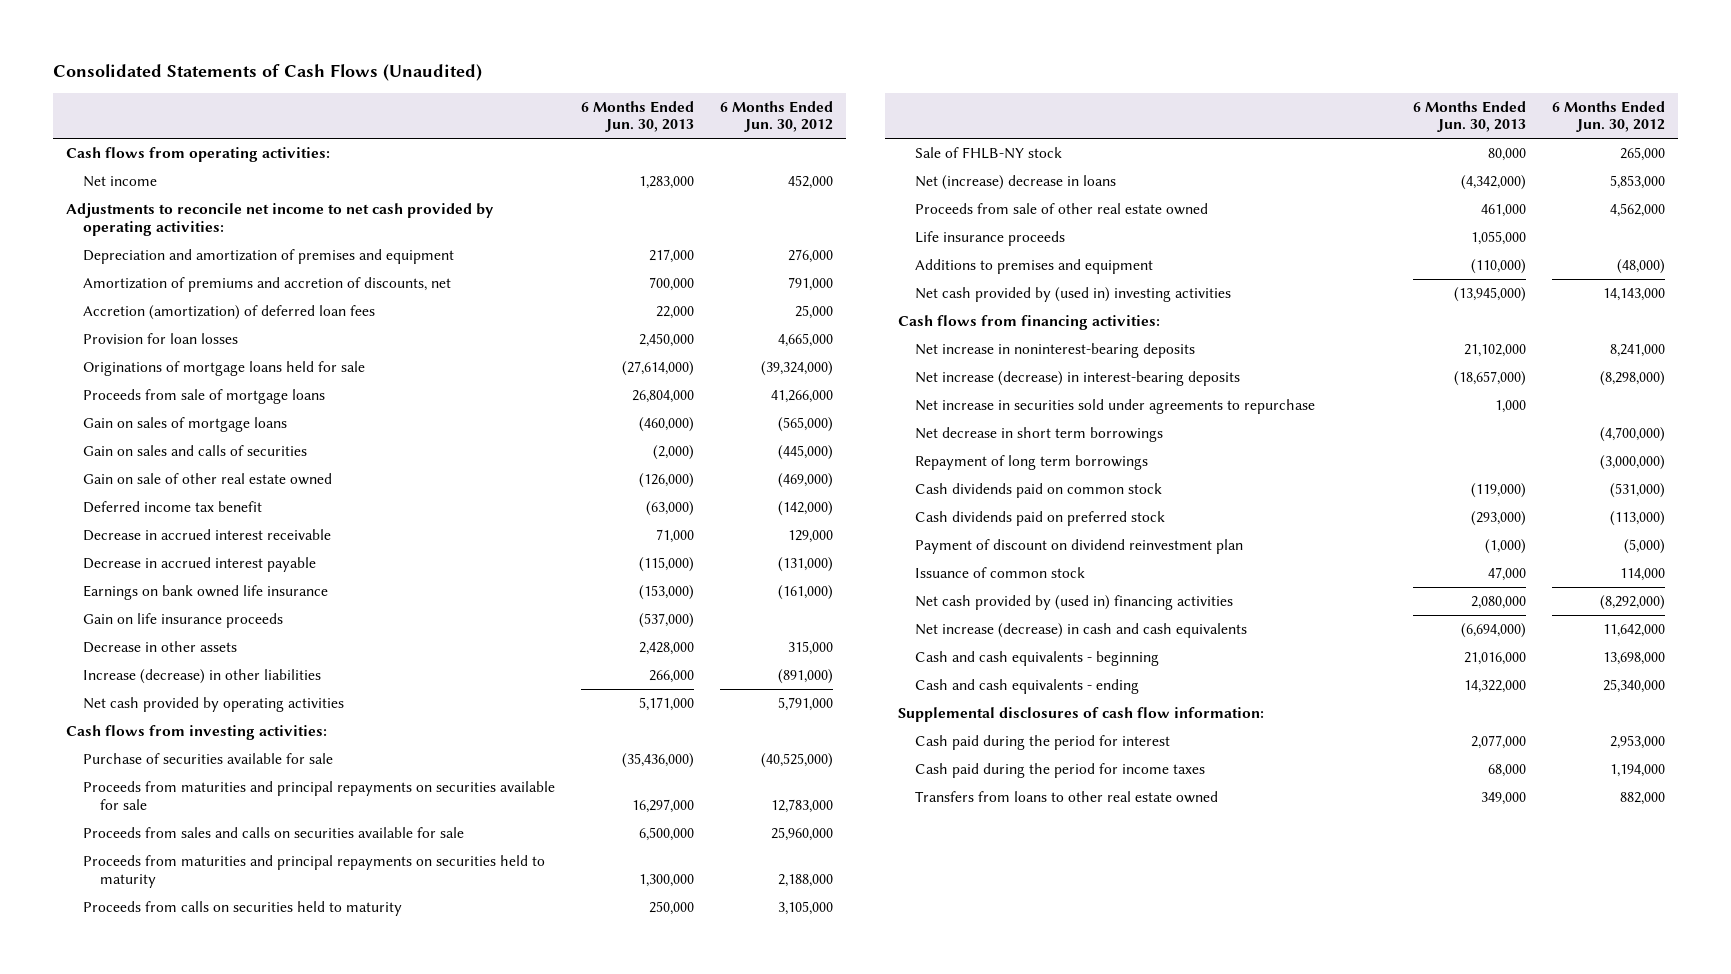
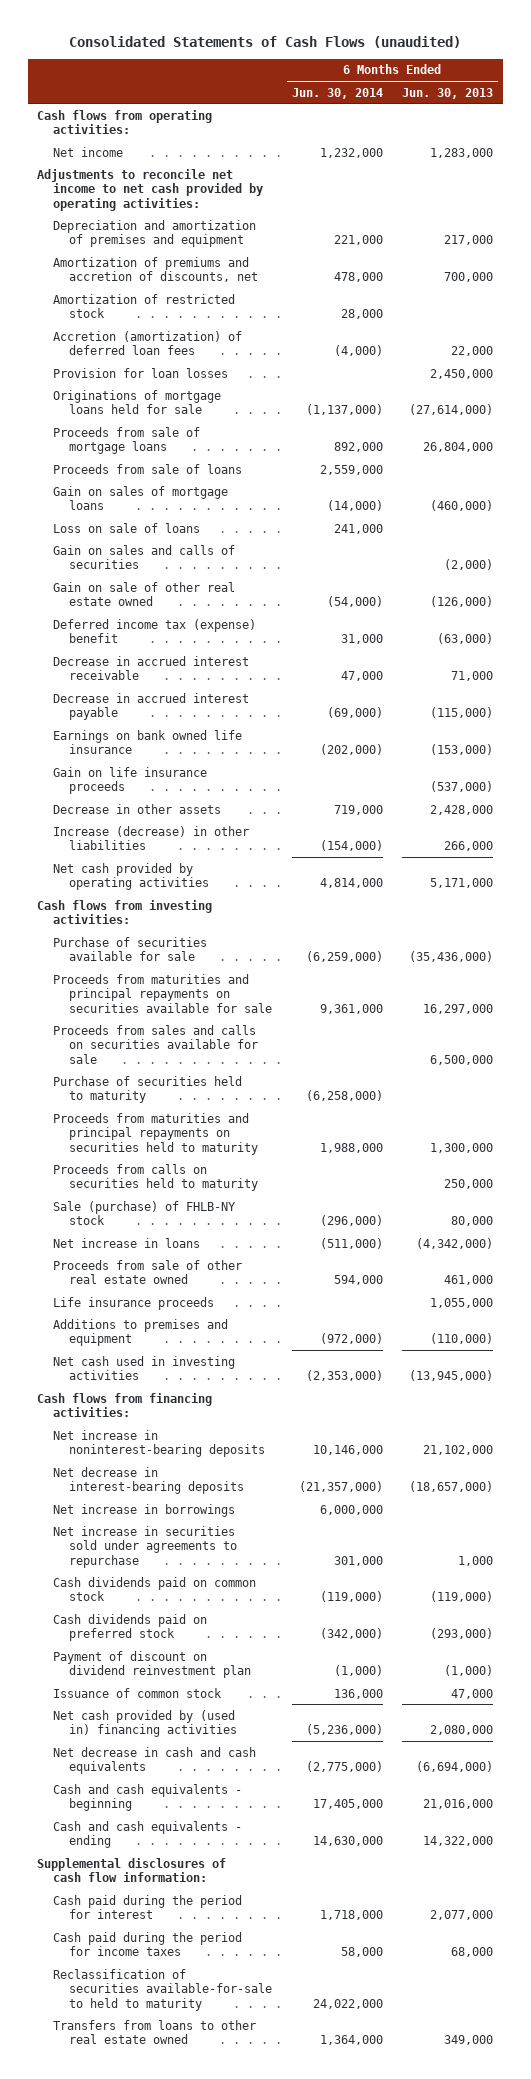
- Consolidated Statements of Cash Flows (Unaudited)
+ Consolidated Statements of Cash Flows (unaudited)
- | 6 Months Ended Jun. 30, 2013 | 6 Months Ended Jun. 30, 2012
+ | 6 Months Ended Jun. 30, 2014 | 6 Months Ended Jun. 30, 2013
+ Amortization of restricted stock | 28,000 |
+ Proceeds from sale of loans | 2,559,000 |
+ Loss on sale of loans | 241,000 |
- Deferred income tax benefit | (63,000) | (142,000)
+ Deferred income tax (expense) benefit | 31,000 | (63,000)
+ Purchase of securities held to maturity | (6,258,000) |
- Sale of FHLB-NY stock | 80,000 | 265,000
- Net (increase) decrease in loans | (4,342,000) | 5,853,000
+ Sale (purchase) of FHLB-NY stock | (296,000) | 80,000
+ Net increase in loans | (511,000) | (4,342,000)
- Net cash provided by (used in) investing activities | (13,945,000) | 14,143,000
+ Net cash used in investing activities | (2,353,000) | (13,945,000)
- Net increase (decrease) in interest-bearing deposits | (18,657,000) | (8,298,000)
+ Net decrease in interest-bearing deposits | (21,357,000) | (18,657,000)
+ Net increase in borrowings | 6,000,000 |
- Net decrease in short term borrowings | | (4,700,000)
- Repayment of long term borrowings | | (3,000,000)
- Net increase (decrease) in cash and cash equivalents | (6,694,000) | 11,642,000
+ Net decrease in cash and cash equivalents | (2,775,000) | (6,694,000)
+ Reclassification of securities available-for-sale to held to maturity | 24,022,000 |

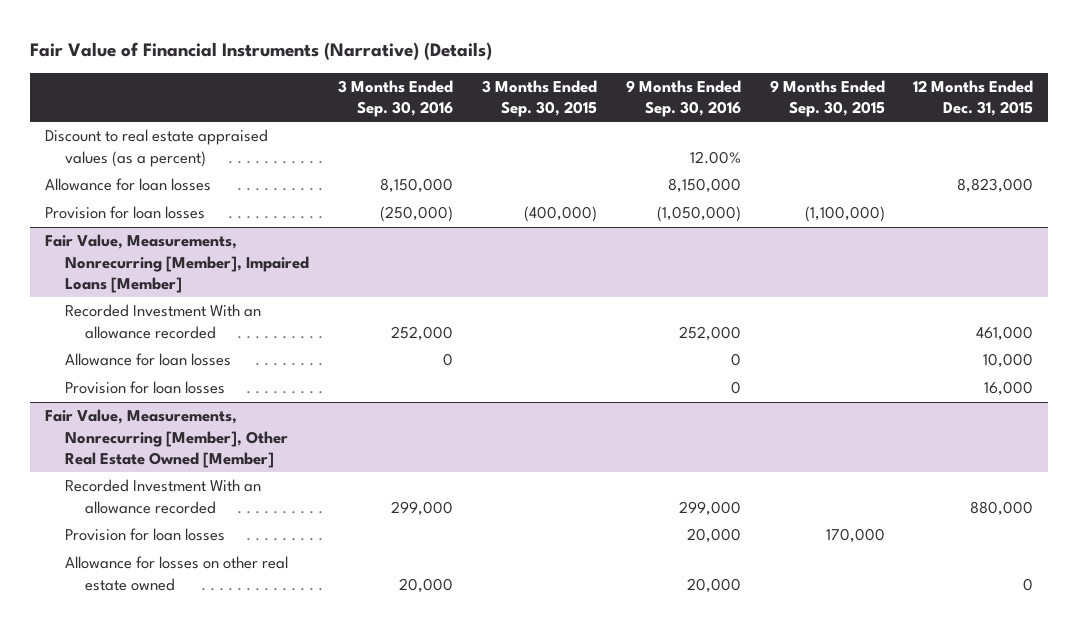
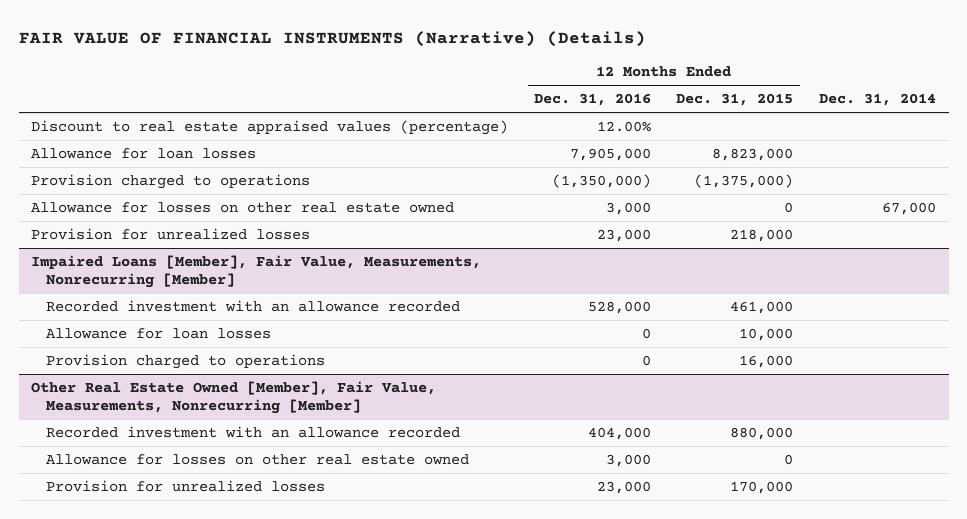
- Fair Value of Financial Instruments (Narrative) (Details)
+ FAIR VALUE OF FINANCIAL INSTRUMENTS (Narrative) (Details)
- | 3 Months Ended Sep. 30, 2016 | 3 Months Ended Sep. 30, 2015 | 9 Months Ended Sep. 30, 2016 | 9 Months Ended Sep. 30, 2015 | 12 Months Ended Dec. 31, 2015
+ | 12 Months Ended Dec. 31, 2016 | 12 Months Ended Dec. 31, 2015 | Dec. 31, 2014
- Discount to real estate appraised values (as a percent) | | | 12.00% | |
+ Discount to real estate appraised values (percentage) | 12.00% | |
- Provision for loan losses | (250,000) | (400,000) | (1,050,000) | (1,100,000) |
- Fair Value, Measurements, Nonrecurring [Member], Impaired Loans [Member]
- Recorded Investment With an allowance recorded | 252,000 | | 252,000 | | 461,000
+ Provision charged to operations | (1,350,000) | (1,375,000) |
+ Allowance for losses on other real estate owned | 3,000 | 0 | 67,000
+ Provision for unrealized losses | 23,000 | 218,000 |
+ Impaired Loans [Member], Fair Value, Measurements, Nonrecurring [Member]
+ Recorded investment with an allowance recorded | 528,000 | 461,000 |
- Provision for loan losses | | | 0 | | 16,000
- Fair Value, Measurements, Nonrecurring [Member], Other Real Estate Owned [Member]
- Recorded Investment With an allowance recorded | 299,000 | | 299,000 | | 880,000
- Provision for loan losses | | | 20,000 | 170,000 |
+ Provision charged to operations | 0 | 16,000 |
+ Other Real Estate Owned [Member], Fair Value, Measurements, Nonrecurring [Member]
+ Recorded investment with an allowance recorded | 404,000 | 880,000 |
+ Provision for unrealized losses | 23,000 | 170,000 |

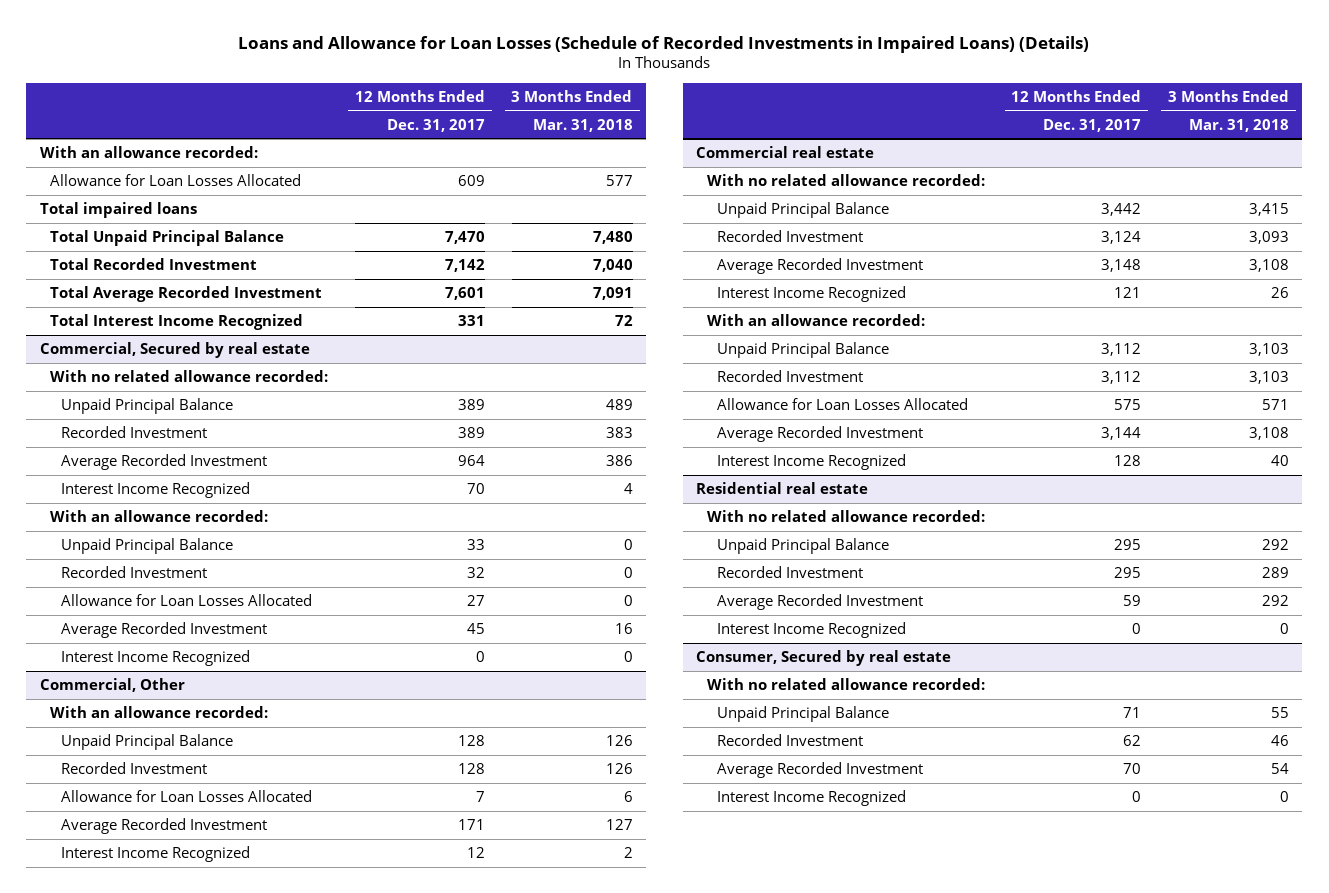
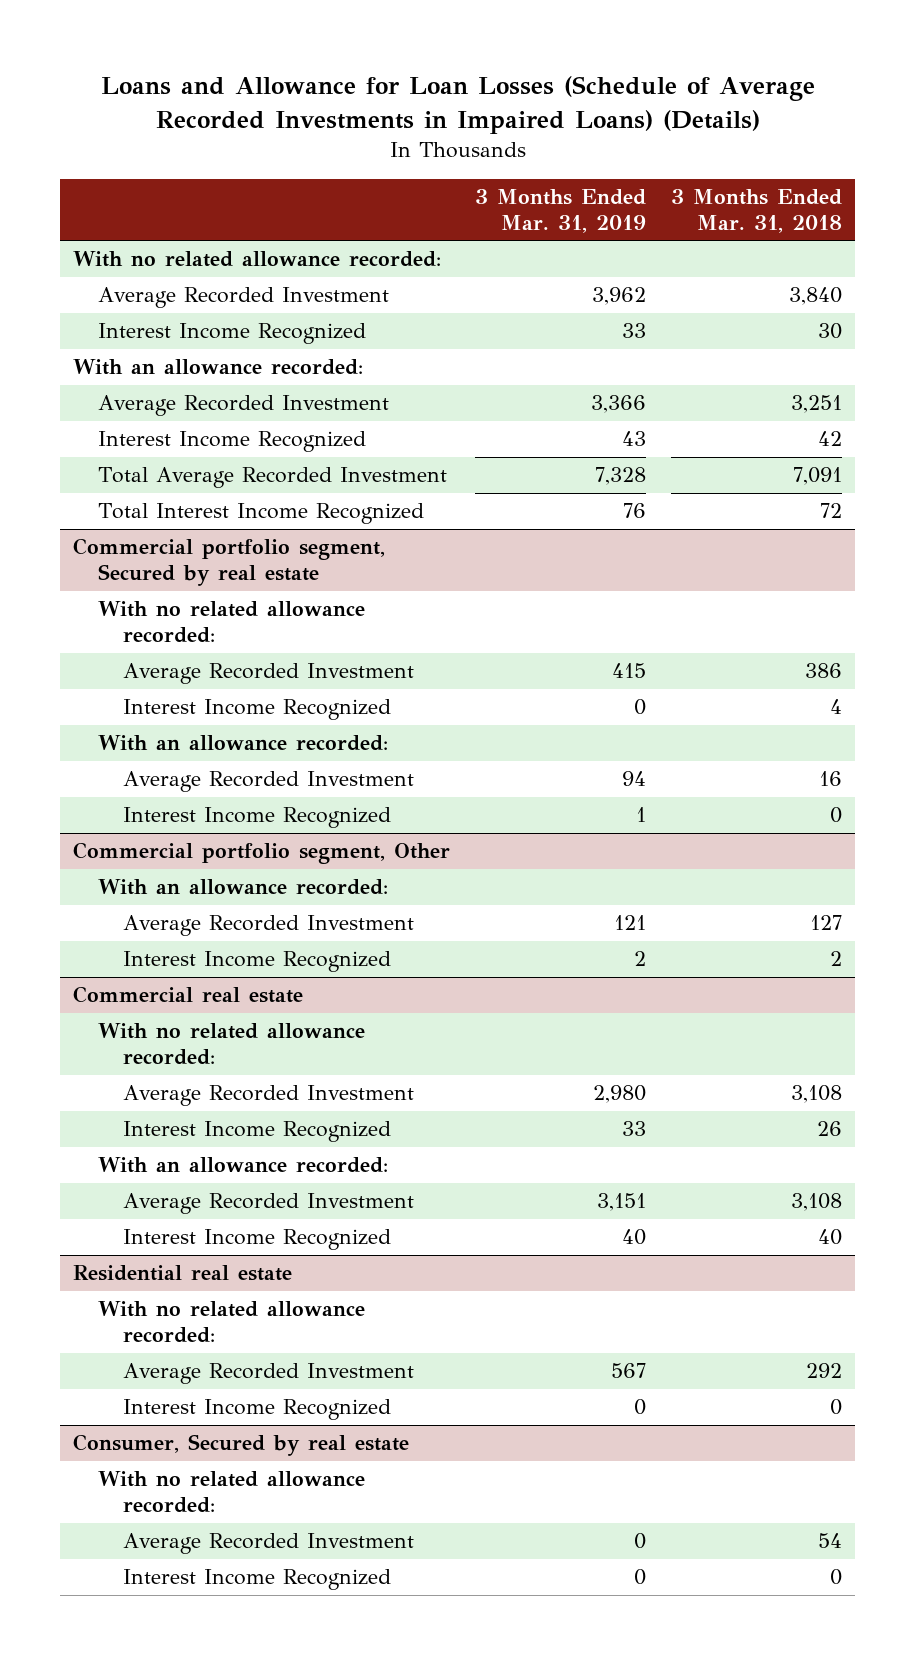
- Loans and Allowance for Loan Losses (Schedule of Recorded Investments in Impaired Loans) (Details)
+ Loans and Allowance for Loan Losses (Schedule of Average Recorded Investments in Impaired Loans) (Details)
- | 12 Months Ended Dec. 31, 2017 | 3 Months Ended Mar. 31, 2018
+ | 3 Months Ended Mar. 31, 2019 | 3 Months Ended Mar. 31, 2018
+ With no related allowance recorded:
+ Average Recorded Investment | 3,962 | 3,840
+ Interest Income Recognized | 33 | 30
- Allowance for Loan Losses Allocated | 609 | 577
- Total impaired loans
- Total Unpaid Principal Balance | 7,470 | 7,480
- Total Recorded Investment | 7,142 | 7,040
+ Average Recorded Investment | 3,366 | 3,251
+ Interest Income Recognized | 43 | 42
- Commercial, Secured by real estate
+ Commercial portfolio segment, Secured by real estate
- Unpaid Principal Balance | 389 | 489
- Recorded Investment | 389 | 383
- Unpaid Principal Balance | 33 | 0
- Recorded Investment | 32 | 0
- Allowance for Loan Losses Allocated | 27 | 0
- Commercial, Other
+ Commercial portfolio segment, Other
- Unpaid Principal Balance | 128 | 126
- Recorded Investment | 128 | 126
- Allowance for Loan Losses Allocated | 7 | 6
@ Commercial real estate
- Unpaid Principal Balance | 3,442 | 3,415
- Recorded Investment | 3,124 | 3,093
- Unpaid Principal Balance | 3,112 | 3,103
- Recorded Investment | 3,112 | 3,103
- Allowance for Loan Losses Allocated | 575 | 571
@ Residential real estate
- Unpaid Principal Balance | 295 | 292
- Recorded Investment | 295 | 289
@ Consumer, Secured by real estate
- Unpaid Principal Balance | 71 | 55
- Recorded Investment | 62 | 46

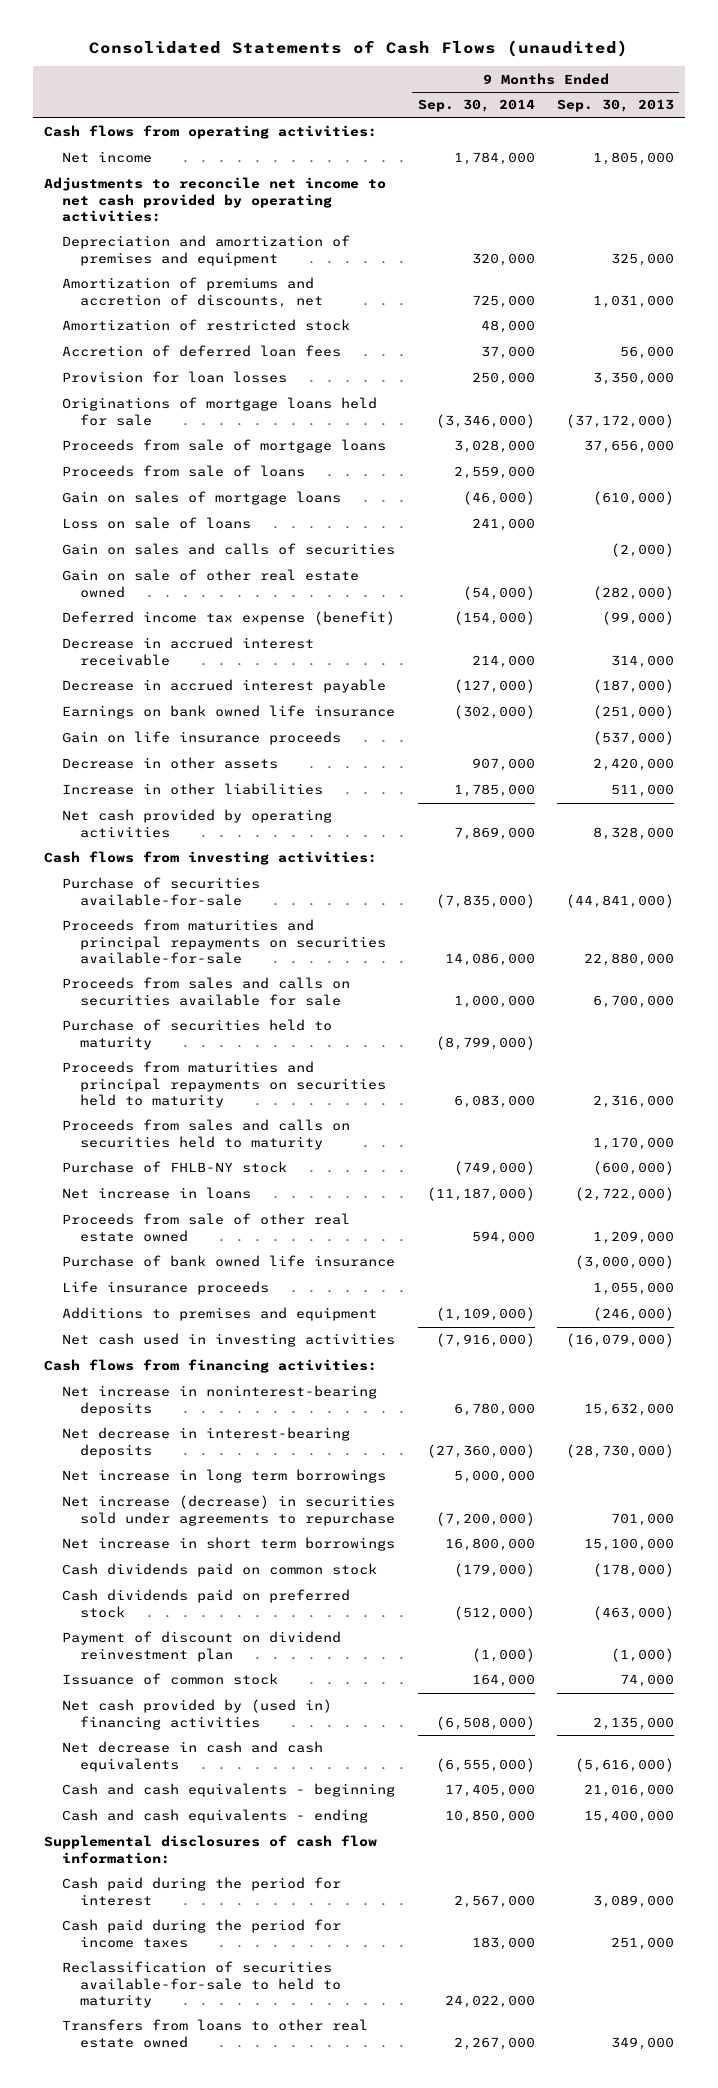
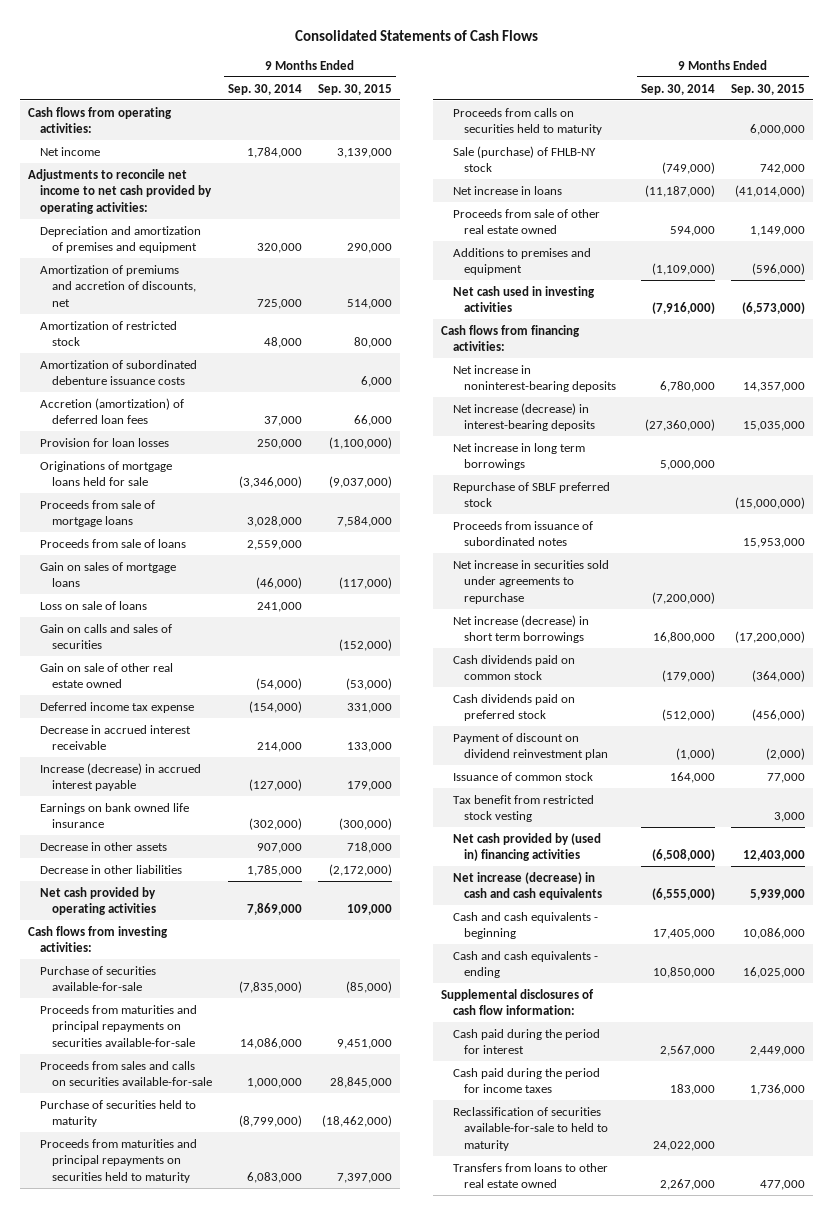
- Consolidated Statements of Cash Flows (unaudited)
+ Consolidated Statements of Cash Flows
- | 9 Months Ended Sep. 30, 2014 | 9 Months Ended Sep. 30, 2013
+ | 9 Months Ended Sep. 30, 2014 | 9 Months Ended Sep. 30, 2015
- Accretion of deferred loan fees | 37,000 | 56,000
+ Amortization of subordinated debenture issuance costs | | 6,000
+ Accretion (amortization) of deferred loan fees | 37,000 | 66,000
- Gain on sales and calls of securities | | (2,000)
+ Gain on calls and sales of securities | | (152,000)
- Deferred income tax expense (benefit) | (154,000) | (99,000)
+ Deferred income tax expense | (154,000) | 331,000
- Decrease in accrued interest payable | (127,000) | (187,000)
+ Increase (decrease) in accrued interest payable | (127,000) | 179,000
- Gain on life insurance proceeds | | (537,000)
- Increase in other liabilities | 1,785,000 | 511,000
+ Decrease in other liabilities | 1,785,000 | (2,172,000)
- Proceeds from sales and calls on securities available for sale | 1,000,000 | 6,700,000
+ Proceeds from sales and calls on securities available-for-sale | 1,000,000 | 28,845,000
- Proceeds from sales and calls on securities held to maturity | | 1,170,000
- Purchase of FHLB-NY stock | (749,000) | (600,000)
+ Proceeds from calls on securities held to maturity | | 6,000,000
+ Sale (purchase) of FHLB-NY stock | (749,000) | 742,000
- Purchase of bank owned life insurance | | (3,000,000)
- Life insurance proceeds | | 1,055,000
- Net decrease in interest-bearing deposits | (27,360,000) | (28,730,000)
+ Net increase (decrease) in interest-bearing deposits | (27,360,000) | 15,035,000
- Net increase (decrease) in securities sold under agreements to repurchase | (7,200,000) | 701,000
- Net increase in short term borrowings | 16,800,000 | 15,100,000
+ Repurchase of SBLF preferred stock | | (15,000,000)
+ Proceeds from issuance of subordinated notes | | 15,953,000
+ Net increase in securities sold under agreements to repurchase | (7,200,000) |
+ Net increase (decrease) in short term borrowings | 16,800,000 | (17,200,000)
+ Tax benefit from restricted stock vesting | | 3,000
- Net decrease in cash and cash equivalents | (6,555,000) | (5,616,000)
+ Net increase (decrease) in cash and cash equivalents | (6,555,000) | 5,939,000

